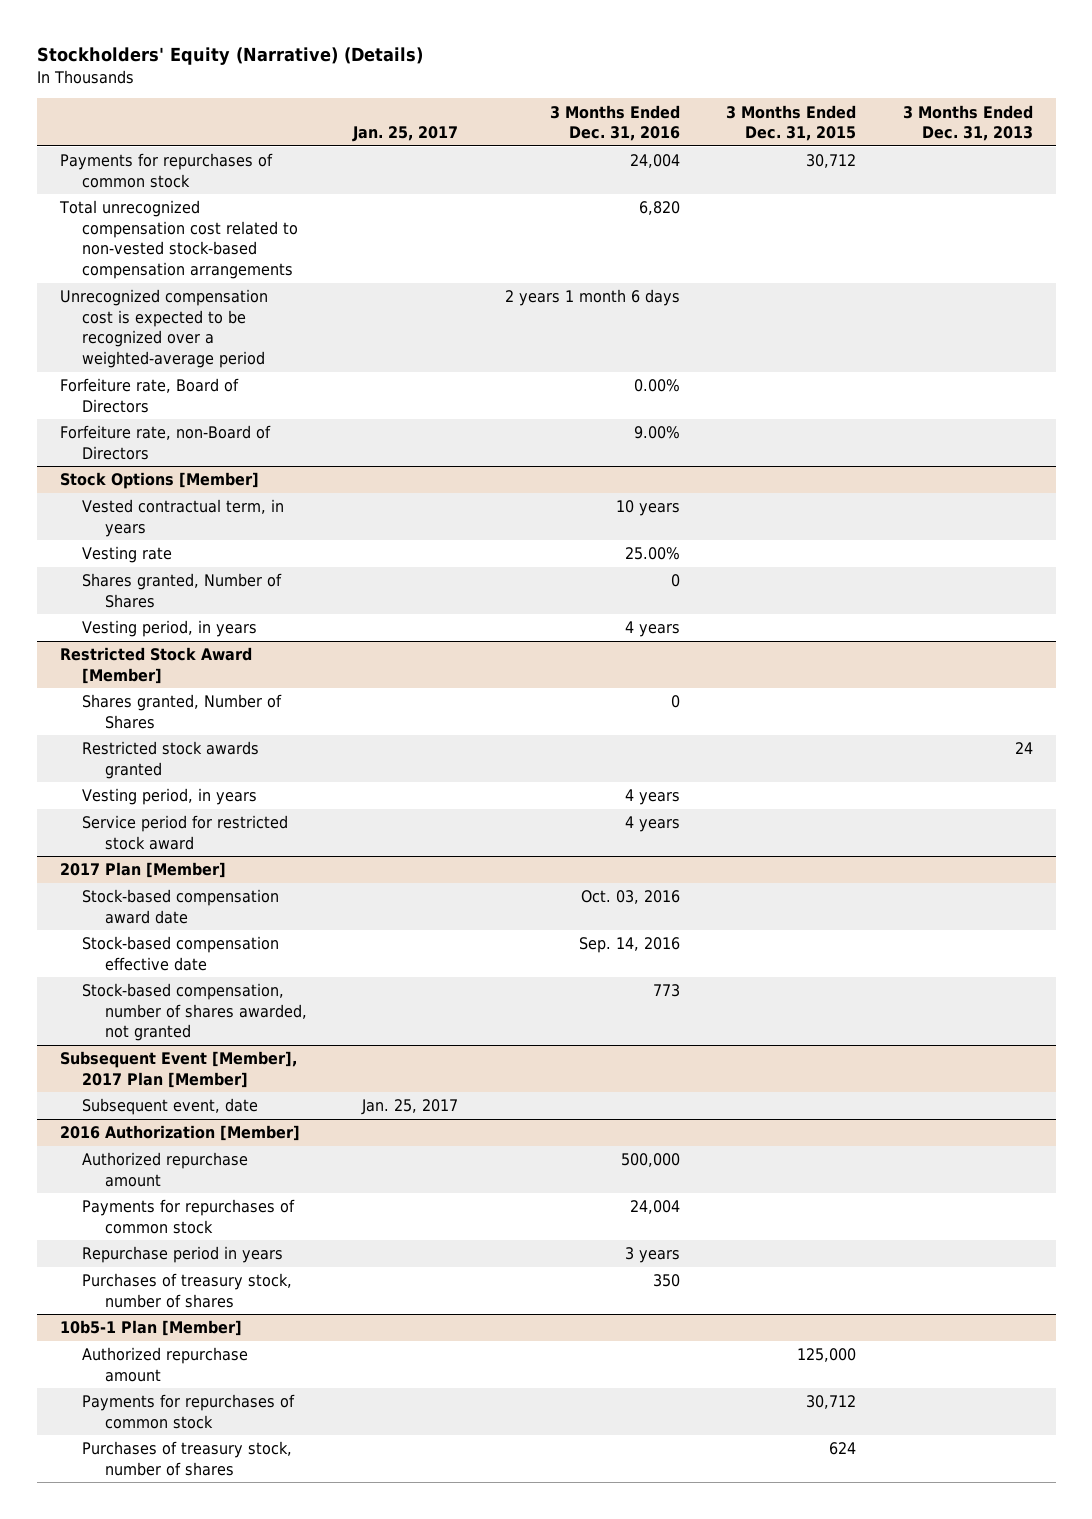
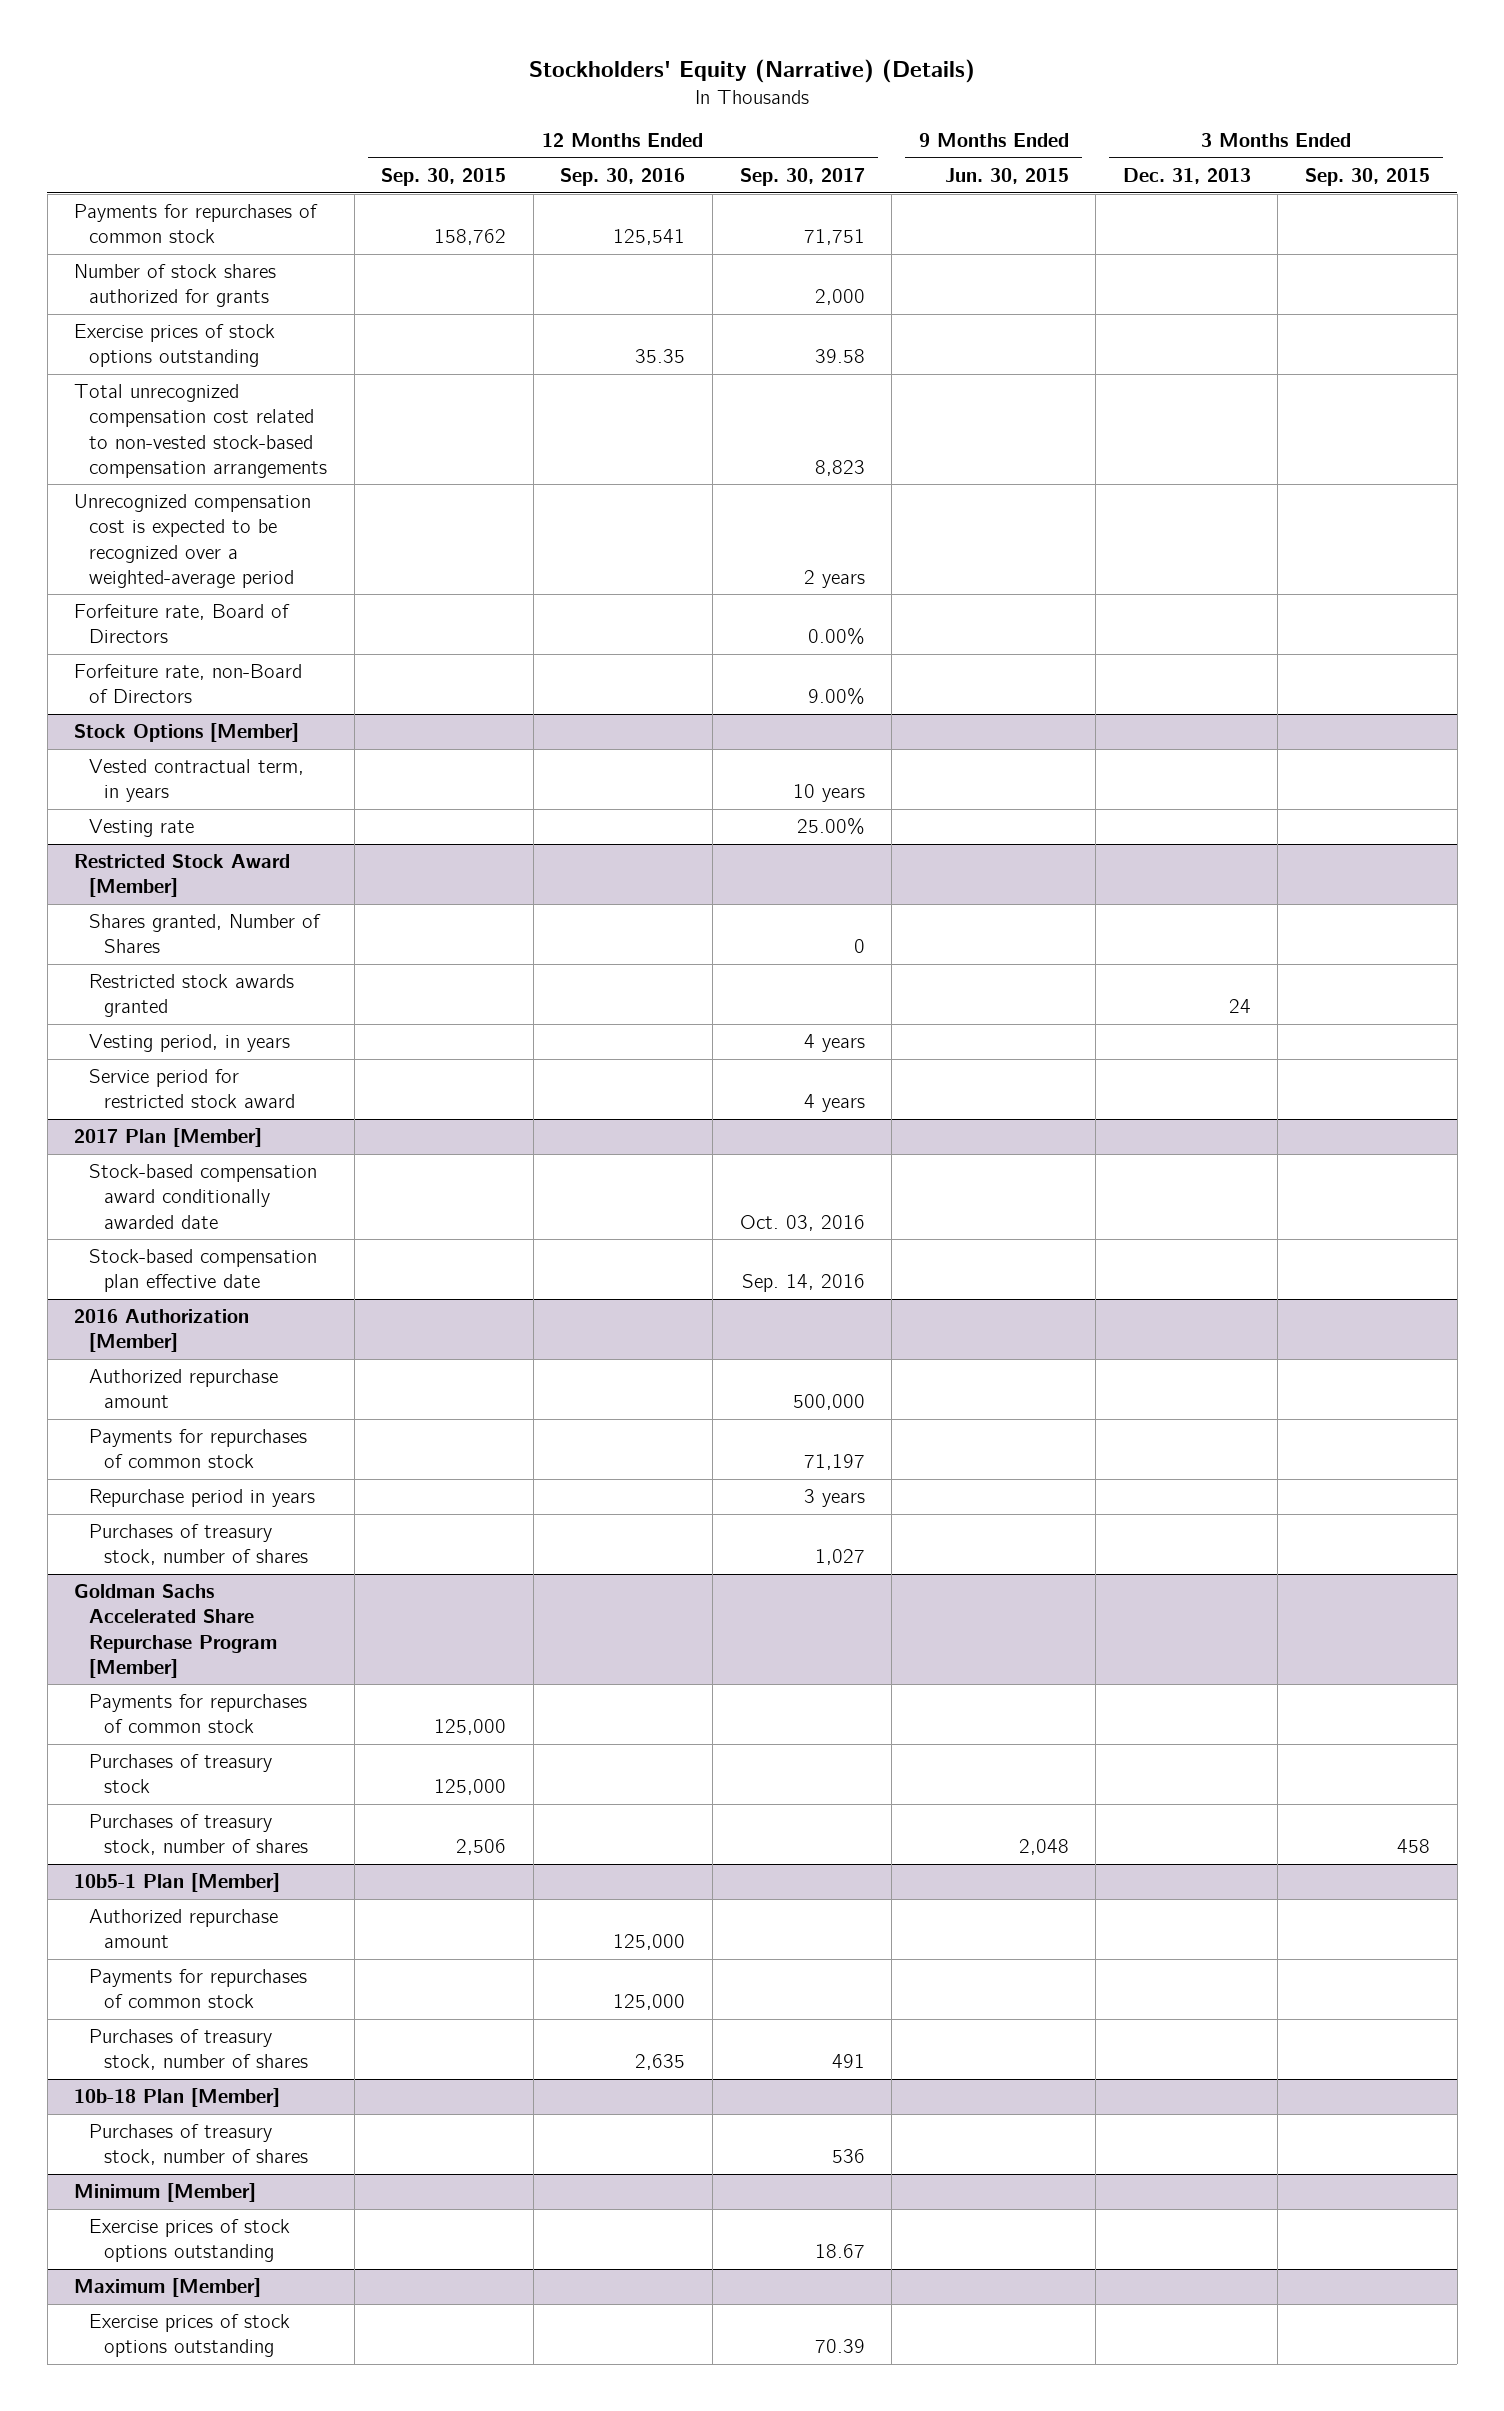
- | Jan. 25, 2017 | 3 Months Ended Dec. 31, 2016 | 3 Months Ended Dec. 31, 2015 | 3 Months Ended Dec. 31, 2013
+ | 12 Months Ended Sep. 30, 2015 | 12 Months Ended Sep. 30, 2016 | 12 Months Ended Sep. 30, 2017 | 9 Months Ended Jun. 30, 2015 | 3 Months Ended Dec. 31, 2013 | 3 Months Ended Sep. 30, 2015
+ Number of stock shares authorized for grants | | | 2,000 | | |
+ Exercise prices of stock options outstanding | | 35.35 | 39.58 | | |
@ Stock Options [Member]
- Shares granted, Number of Shares | | 0 | |
- Vesting period, in years | | 4 years | |
@ 2017 Plan [Member]
- Stock-based compensation award date | | Oct. 03, 2016 | |
- Stock-based compensation effective date | | Sep. 14, 2016 | |
- Stock-based compensation, number of shares awarded, not granted | | 773 | |
- Subsequent Event [Member], 2017 Plan [Member]
- Subsequent event, date | Jan. 25, 2017 | | |
@ 2017 Plan [Member]
+ Stock-based compensation award conditionally awarded date | | | Oct. 03, 2016 | | |
+ Stock-based compensation plan effective date | | | Sep. 14, 2016 | | |
+ Goldman Sachs Accelerated Share Repurchase Program [Member]
+ Payments for repurchases of common stock | 125,000 | | | | |
+ Purchases of treasury stock | 125,000 | | | | |
+ Purchases of treasury stock, number of shares | 2,506 | | | 2,048 | | 458
+ 10b-18 Plan [Member]
+ Purchases of treasury stock, number of shares | | | 536 | | |
+ Minimum [Member]
+ Exercise prices of stock options outstanding | | | 18.67 | | |
+ Maximum [Member]
+ Exercise prices of stock options outstanding | | | 70.39 | | |

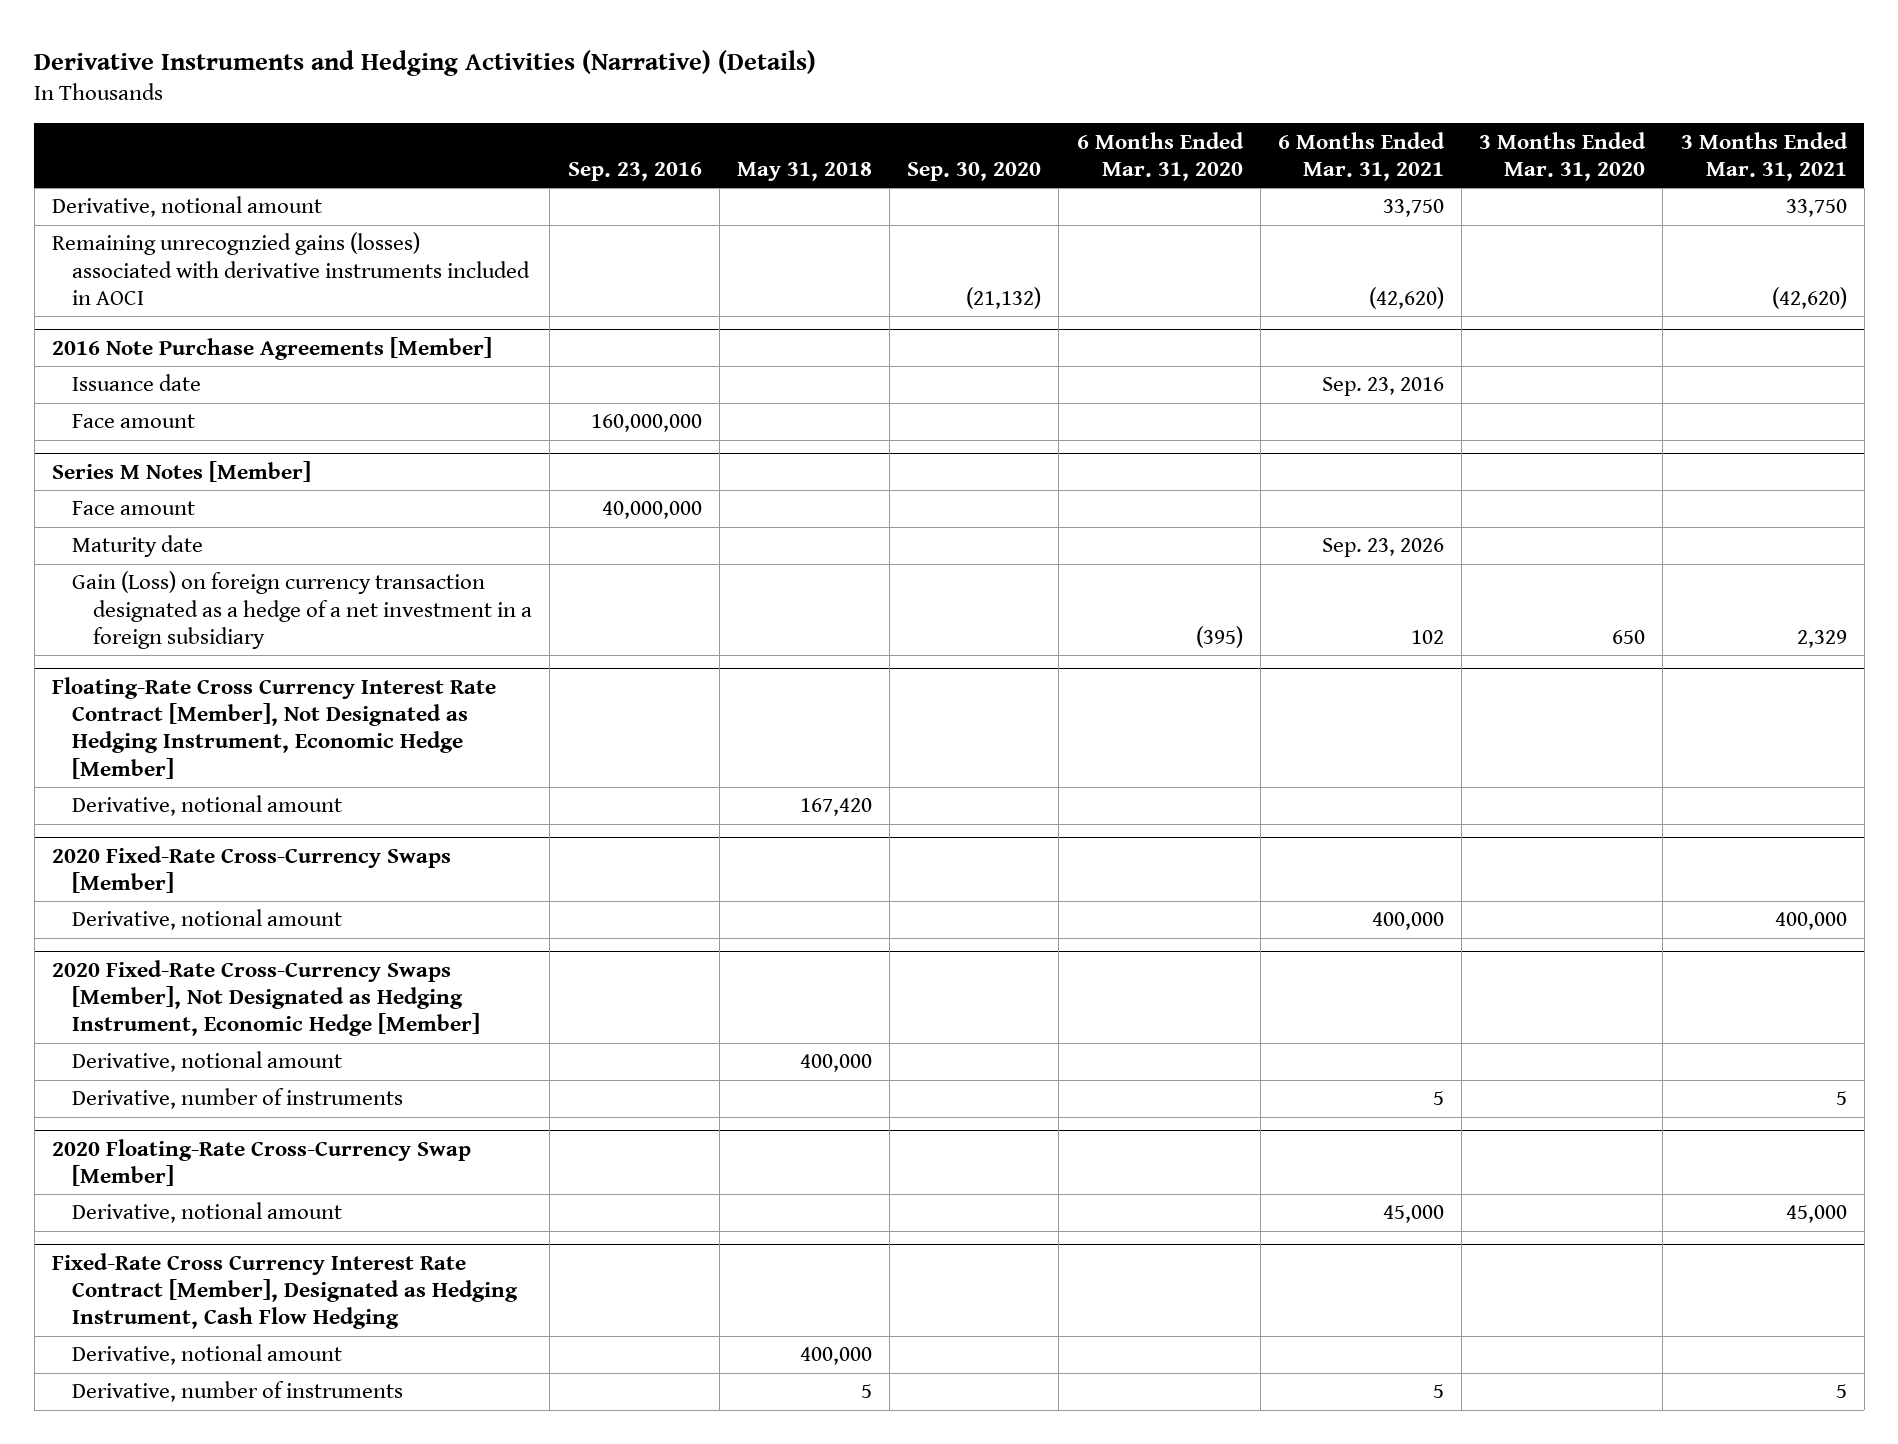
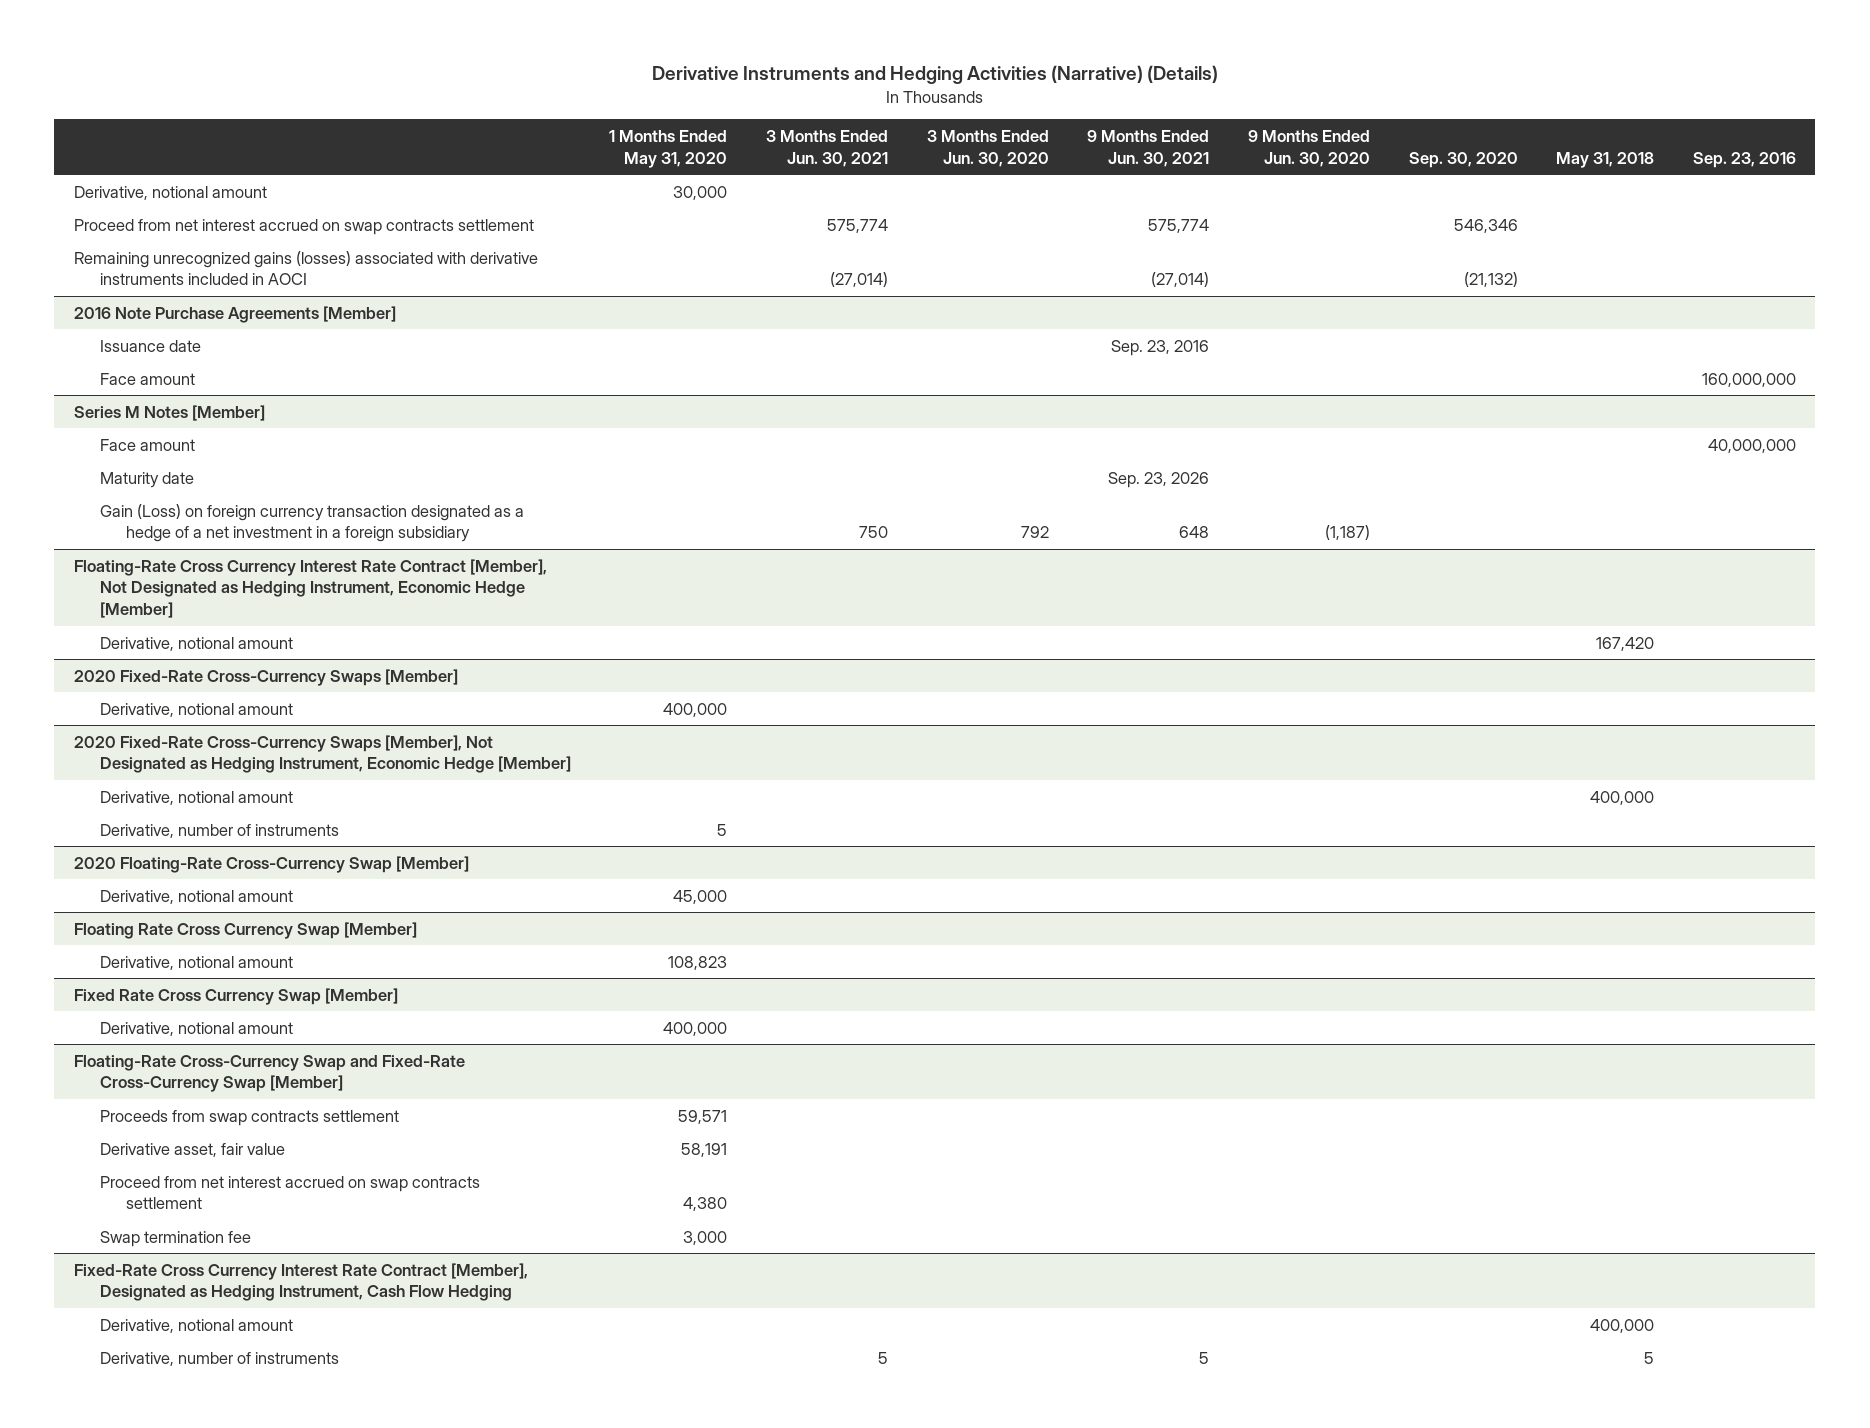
- | Sep. 23, 2016 | May 31, 2018 | Sep. 30, 2020 | 6 Months Ended Mar. 31, 2020 | 6 Months Ended Mar. 31, 2021 | 3 Months Ended Mar. 31, 2020 | 3 Months Ended Mar. 31, 2021
+ | 1 Months Ended May 31, 2020 | 3 Months Ended Jun. 30, 2021 | 3 Months Ended Jun. 30, 2020 | 9 Months Ended Jun. 30, 2021 | 9 Months Ended Jun. 30, 2020 | Sep. 30, 2020 | May 31, 2018 | Sep. 23, 2016
- Remaining unrecognzied gains (losses) associated with derivative instruments included in AOCI | | | (21,132) | | (42,620) | | (42,620)
+ Proceed from net interest accrued on swap contracts settlement | | 575,774 | | 575,774 | | 546,346 | |
+ Remaining unrecognized gains (losses) associated with derivative instruments included in AOCI | | (27,014) | | (27,014) | | (21,132) | |
+ Floating Rate Cross Currency Swap [Member]
+ Derivative, notional amount | 108,823 | | | | | | |
+ Fixed Rate Cross Currency Swap [Member]
+ Derivative, notional amount | 400,000 | | | | | | |
+ Floating-Rate Cross-Currency Swap and Fixed-Rate Cross-Currency Swap [Member]
+ Proceeds from swap contracts settlement | 59,571 | | | | | | |
+ Derivative asset, fair value | 58,191 | | | | | | |
+ Proceed from net interest accrued on swap contracts settlement | 4,380 | | | | | | |
+ Swap termination fee | 3,000 | | | | | | |

